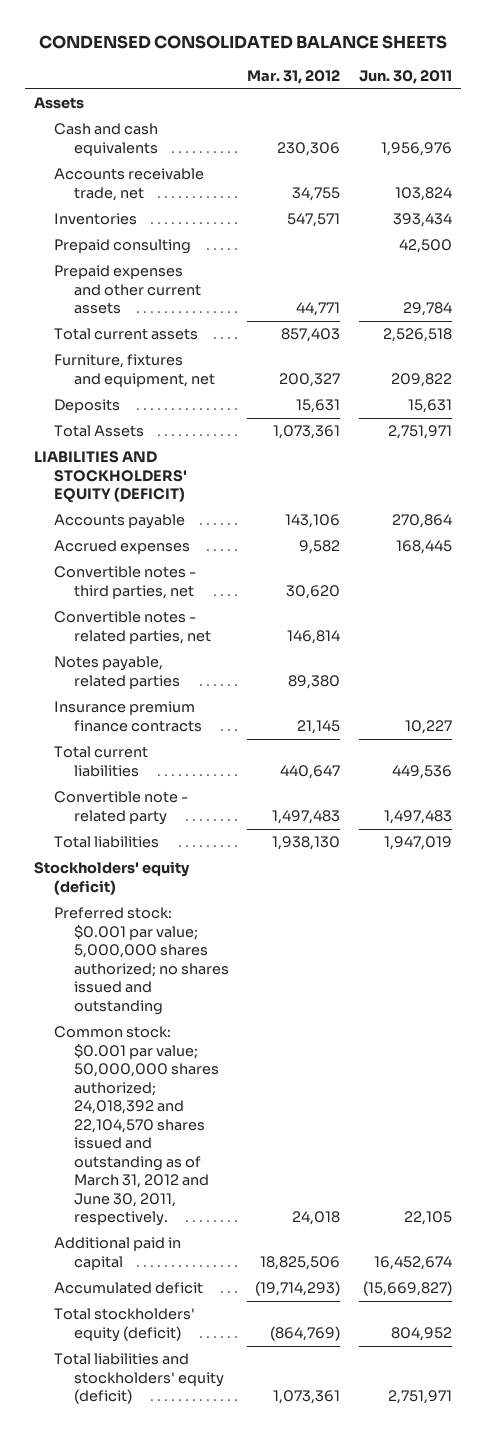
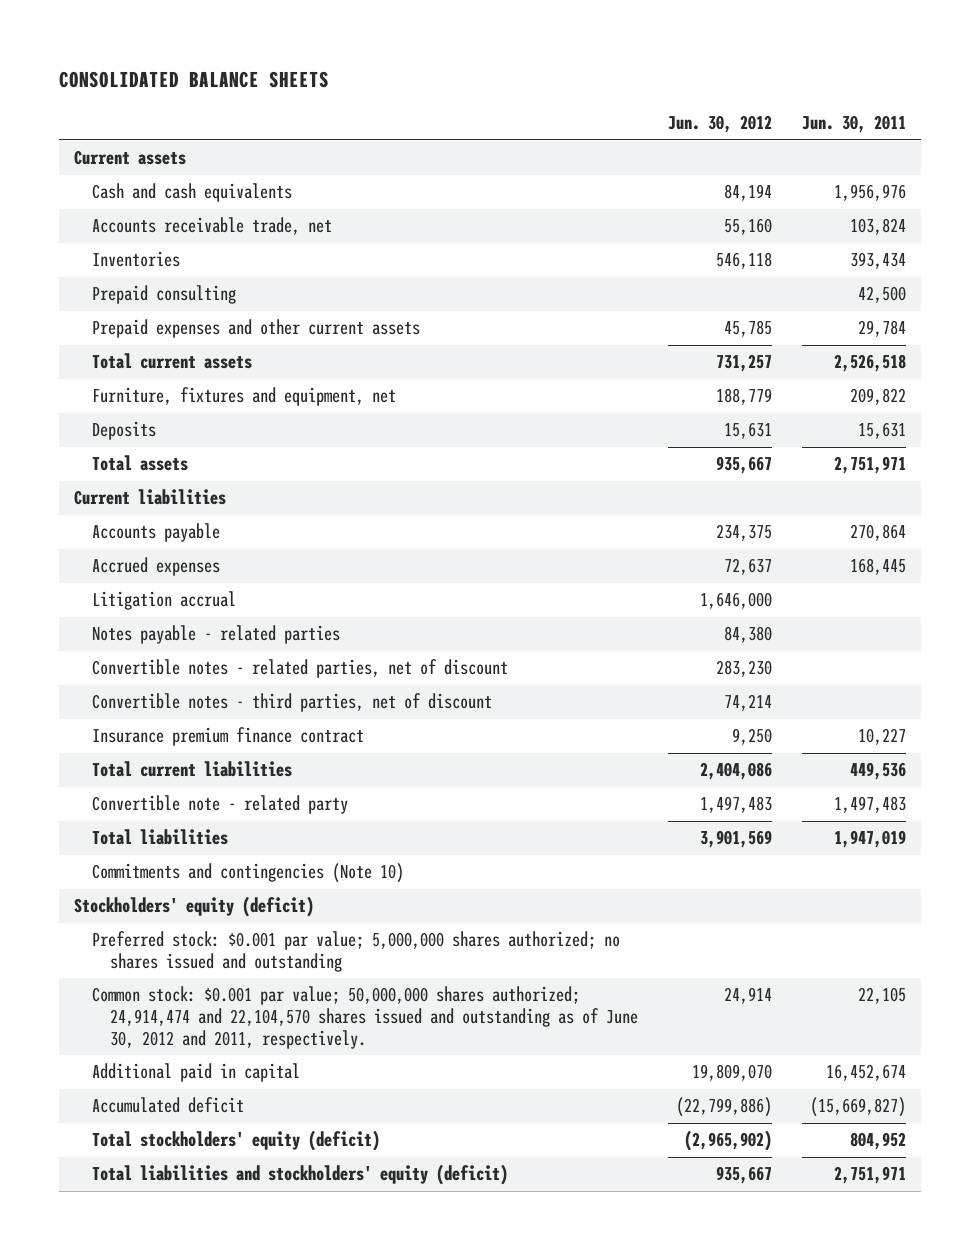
- CONDENSED CONSOLIDATED BALANCE SHEETS
+ CONSOLIDATED BALANCE SHEETS
- | Mar. 31, 2012 | Jun. 30, 2011
+ | Jun. 30, 2012 | Jun. 30, 2011
- Assets
+ Current assets
- Total Assets | 1,073,361 | 2,751,971
- LIABILITIES AND STOCKHOLDERS' EQUITY (DEFICIT)
+ Total assets | 935,667 | 2,751,971
+ Current liabilities
- Convertible notes - third parties, net | 30,620 |
- Convertible notes - related parties, net | 146,814 |
- Notes payable, related parties | 89,380 |
- Insurance premium finance contracts | 21,145 | 10,227
+ Litigation accrual | 1,646,000 |
+ Notes payable - related parties | 84,380 |
+ Convertible notes - related parties, net of discount | 283,230 |
+ Convertible notes - third parties, net of discount | 74,214 |
+ Insurance premium finance contract | 9,250 | 10,227
+ Commitments and contingencies (Note 10)
- Common stock: $0.001 par value; 50,000,000 shares authorized; 24,018,392 and 22,104,570 shares issued and outstanding as of March 31, 2012 and June 30, 2011, respectively. | 24,018 | 22,105
+ Common stock: $0.001 par value; 50,000,000 shares authorized; 24,914,474 and 22,104,570 shares issued and outstanding as of June 30, 2012 and 2011, respectively. | 24,914 | 22,105

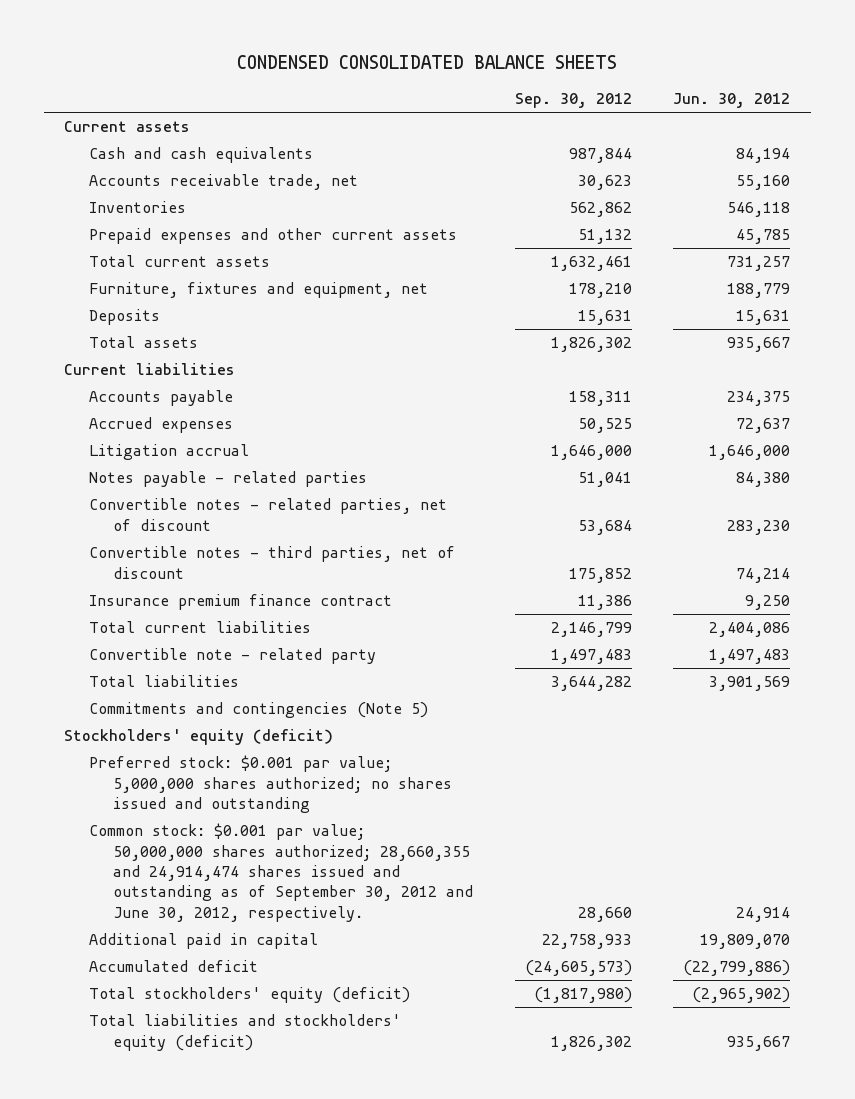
- CONSOLIDATED BALANCE SHEETS
+ CONDENSED CONSOLIDATED BALANCE SHEETS
- | Jun. 30, 2012 | Jun. 30, 2011
+ | Sep. 30, 2012 | Jun. 30, 2012
- Prepaid consulting | | 42,500
- Commitments and contingencies (Note 10)
+ Commitments and contingencies (Note 5)
- Common stock: $0.001 par value; 50,000,000 shares authorized; 24,914,474 and 22,104,570 shares issued and outstanding as of June 30, 2012 and 2011, respectively. | 24,914 | 22,105
+ Common stock: $0.001 par value; 50,000,000 shares authorized; 28,660,355 and 24,914,474 shares issued and outstanding as of September 30, 2012 and June 30, 2012, respectively. | 28,660 | 24,914

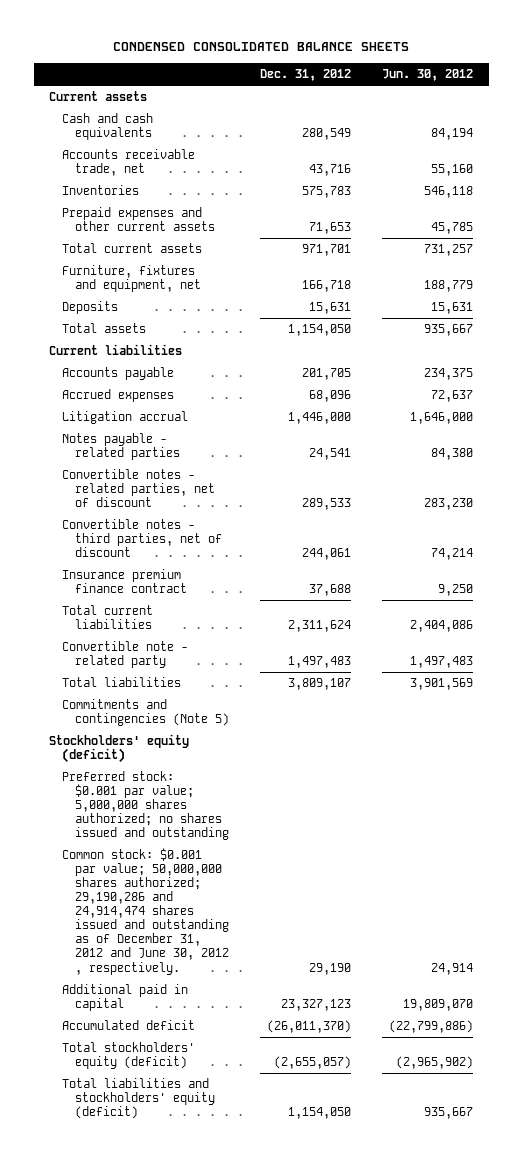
- | Sep. 30, 2012 | Jun. 30, 2012
+ | Dec. 31, 2012 | Jun. 30, 2012
- Common stock: $0.001 par value; 50,000,000 shares authorized; 28,660,355 and 24,914,474 shares issued and outstanding as of September 30, 2012 and June 30, 2012, respectively. | 28,660 | 24,914
+ Common stock: $0.001 par value; 50,000,000 shares authorized; 29,190,286 and 24,914,474 shares issued and outstanding as of December 31, 2012 and June 30, 2012 , respectively. | 29,190 | 24,914

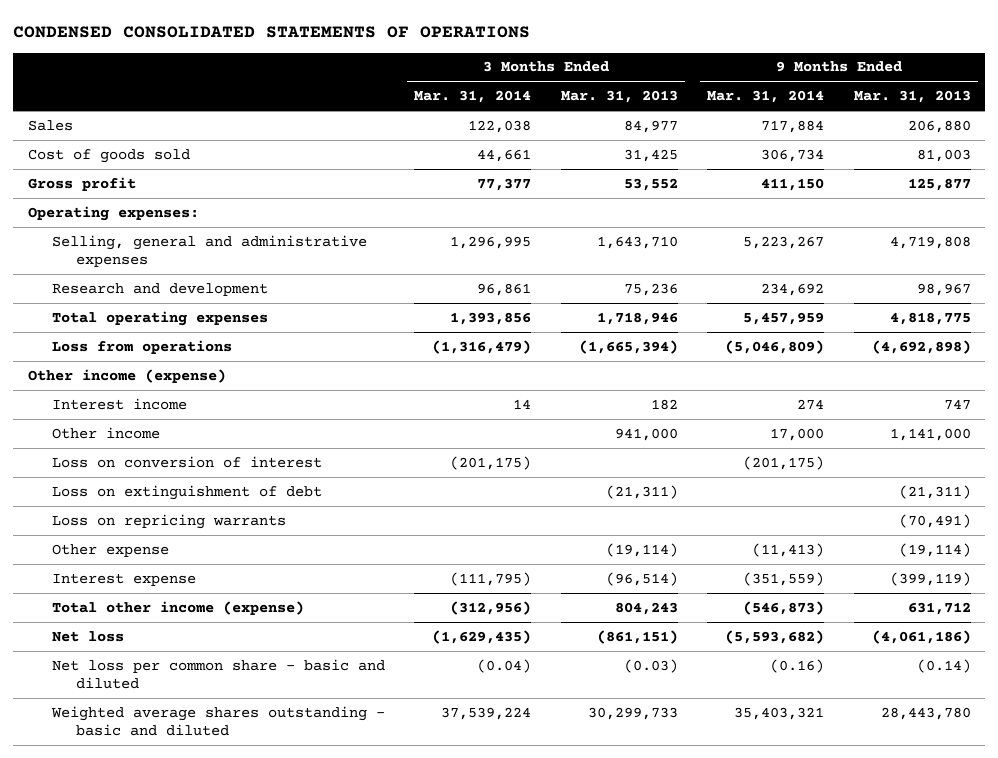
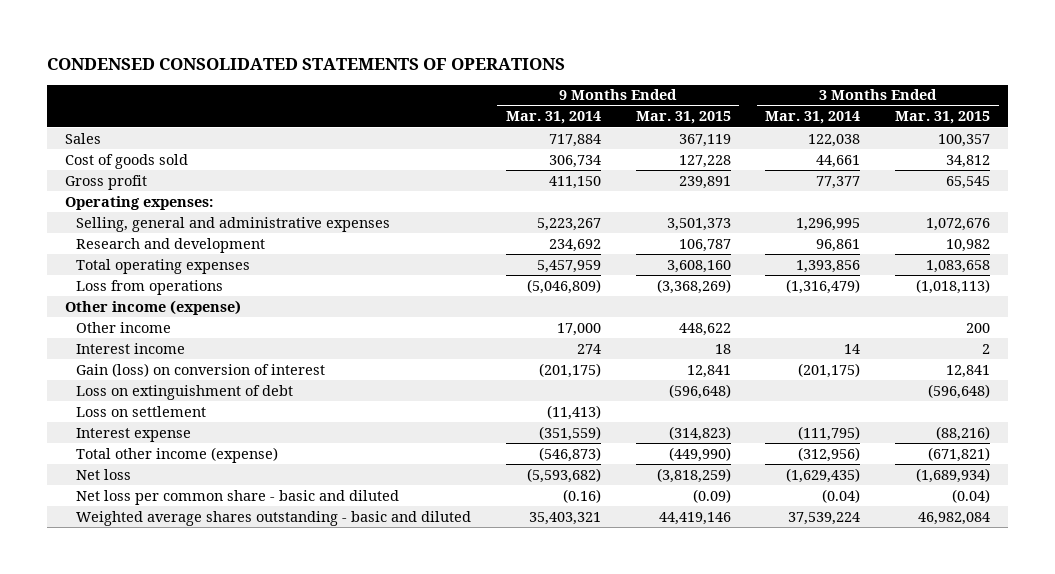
- | 3 Months Ended Mar. 31, 2014 | 3 Months Ended Mar. 31, 2013 | 9 Months Ended Mar. 31, 2014 | 9 Months Ended Mar. 31, 2013
+ | 9 Months Ended Mar. 31, 2014 | 9 Months Ended Mar. 31, 2015 | 3 Months Ended Mar. 31, 2014 | 3 Months Ended Mar. 31, 2015
- Loss on conversion of interest | (201,175) | | (201,175) |
moved down: Interest income | 274 | 18 | 14 | 2
+ Gain (loss) on conversion of interest | (201,175) | 12,841 | (201,175) | 12,841
- Loss on repricing warrants | | | | (70,491)
- Other expense | | (19,114) | (11,413) | (19,114)
+ Loss on settlement | (11,413) | | |

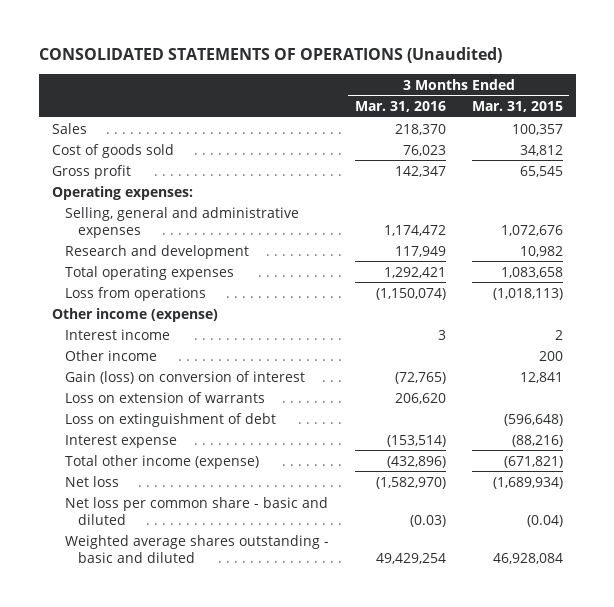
- CONDENSED CONSOLIDATED STATEMENTS OF OPERATIONS
+ CONSOLIDATED STATEMENTS OF OPERATIONS (Unaudited)
- | 9 Months Ended Mar. 31, 2014 | 9 Months Ended Mar. 31, 2015 | 3 Months Ended Mar. 31, 2014 | 3 Months Ended Mar. 31, 2015
+ | 3 Months Ended Mar. 31, 2016 | 3 Months Ended Mar. 31, 2015
moved down: Other income | | 200
+ Loss on extension of warrants | 206,620 |
- Loss on settlement | (11,413) | | |
- Weighted average shares outstanding - basic and diluted | 35,403,321 | 44,419,146 | 37,539,224 | 46,982,084
+ Weighted average shares outstanding - basic and diluted | 49,429,254 | 46,928,084

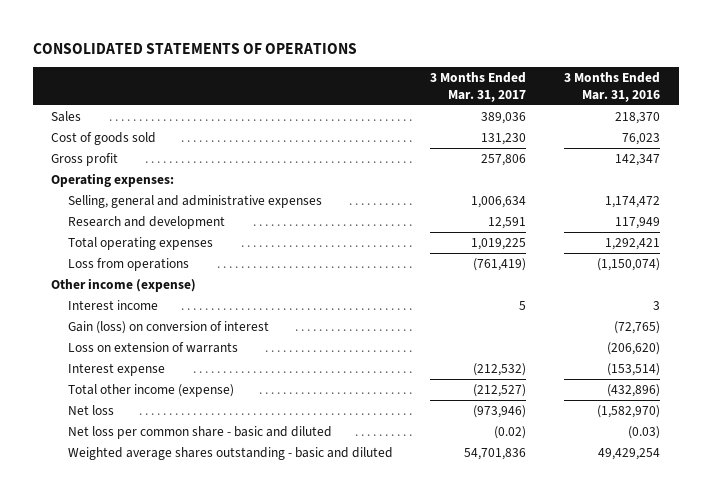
- CONSOLIDATED STATEMENTS OF OPERATIONS (Unaudited)
+ CONSOLIDATED STATEMENTS OF OPERATIONS
- | 3 Months Ended Mar. 31, 2016 | 3 Months Ended Mar. 31, 2015
+ | 3 Months Ended Mar. 31, 2017 | 3 Months Ended Mar. 31, 2016
- Other income | | 200
- Loss on extension of warrants | 206,620 |
- Loss on extinguishment of debt | | (596,648)
+ Loss on extension of warrants | | (206,620)

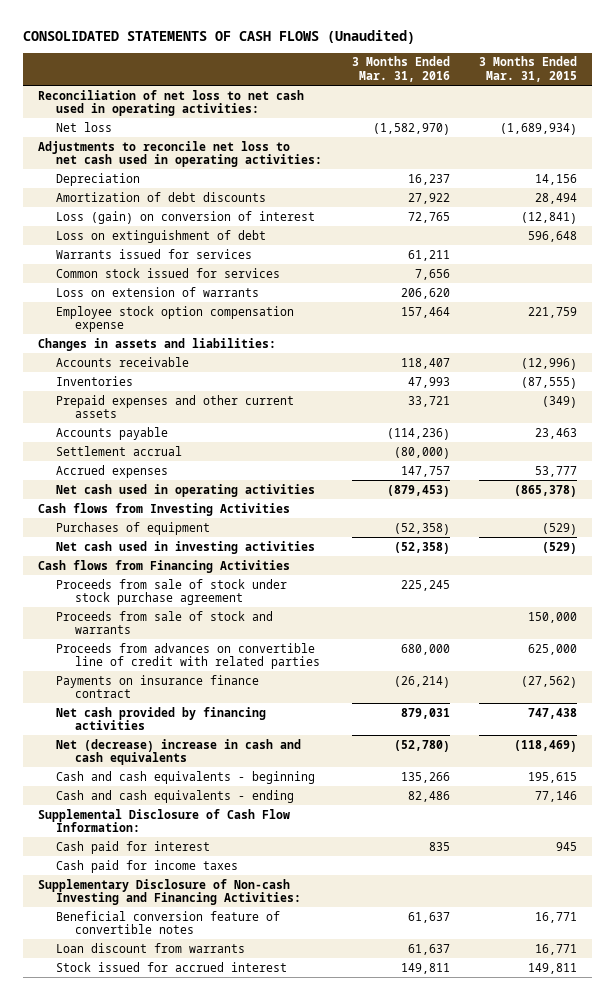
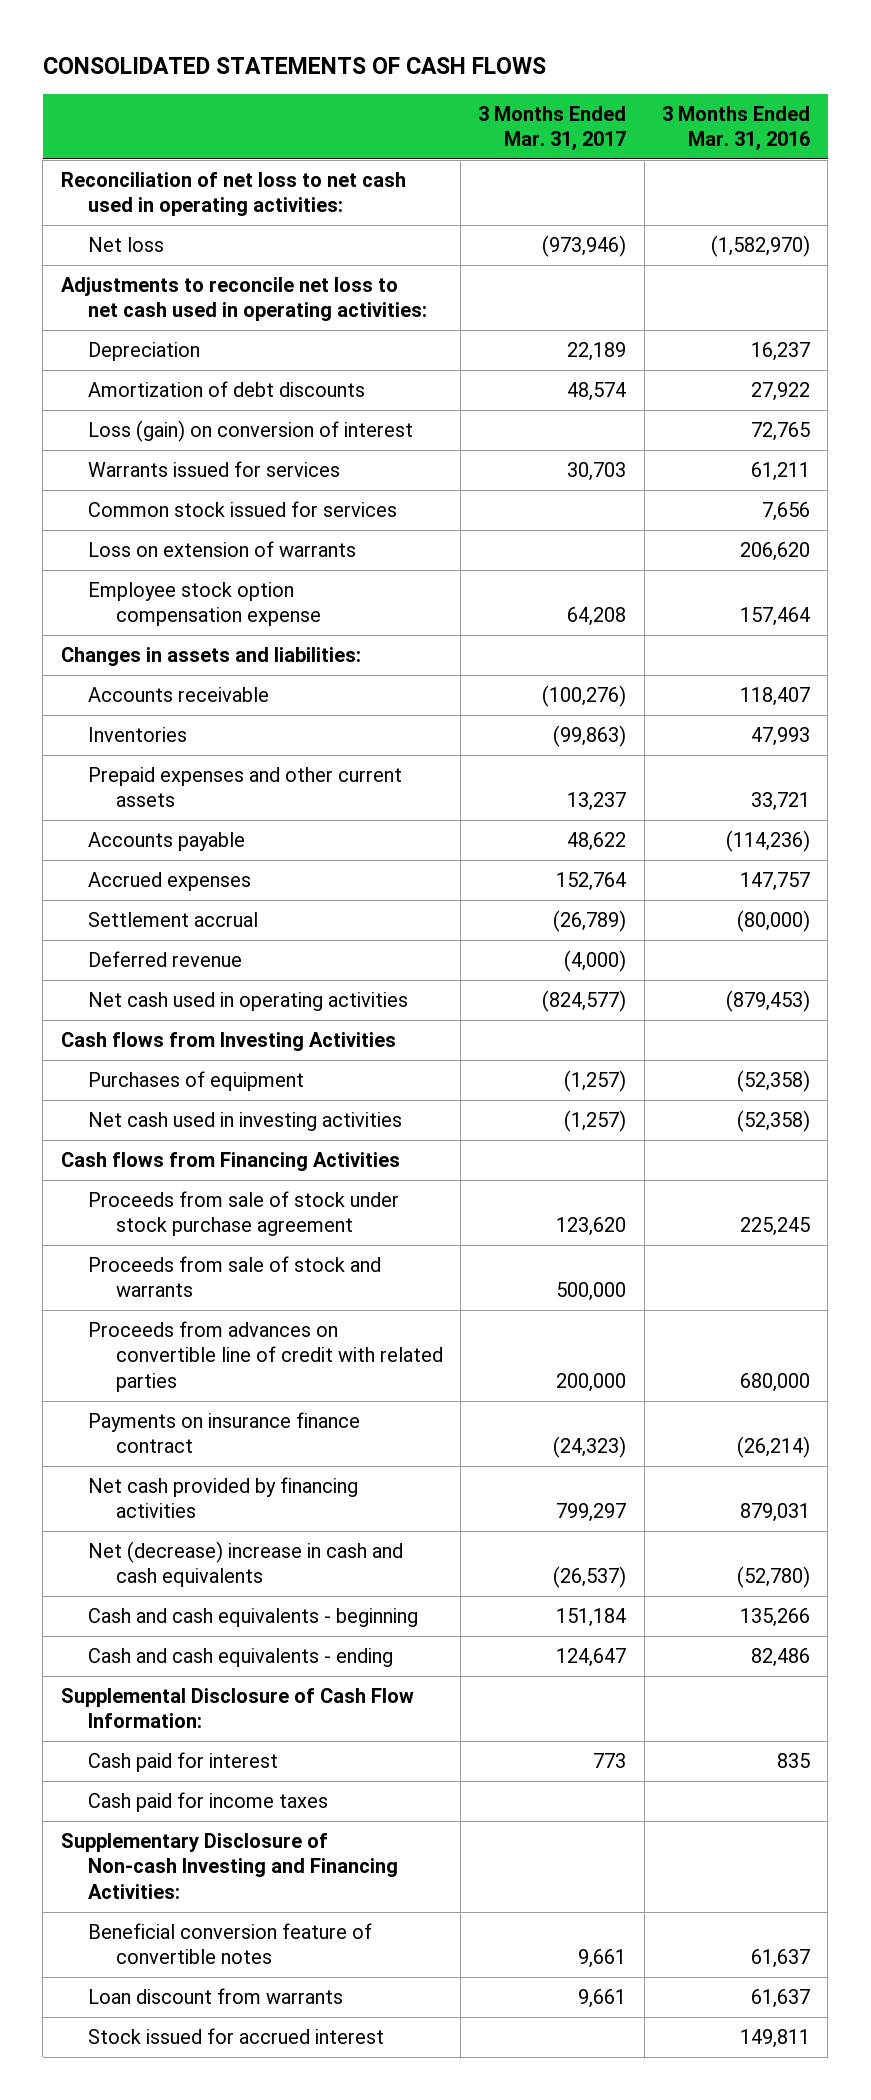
- CONSOLIDATED STATEMENTS OF CASH FLOWS (Unaudited)
+ CONSOLIDATED STATEMENTS OF CASH FLOWS
- | 3 Months Ended Mar. 31, 2016 | 3 Months Ended Mar. 31, 2015
+ | 3 Months Ended Mar. 31, 2017 | 3 Months Ended Mar. 31, 2016
- Loss on extinguishment of debt | | 596,648
moved down: Settlement accrual | (26,789) | (80,000)
+ Deferred revenue | (4,000) |

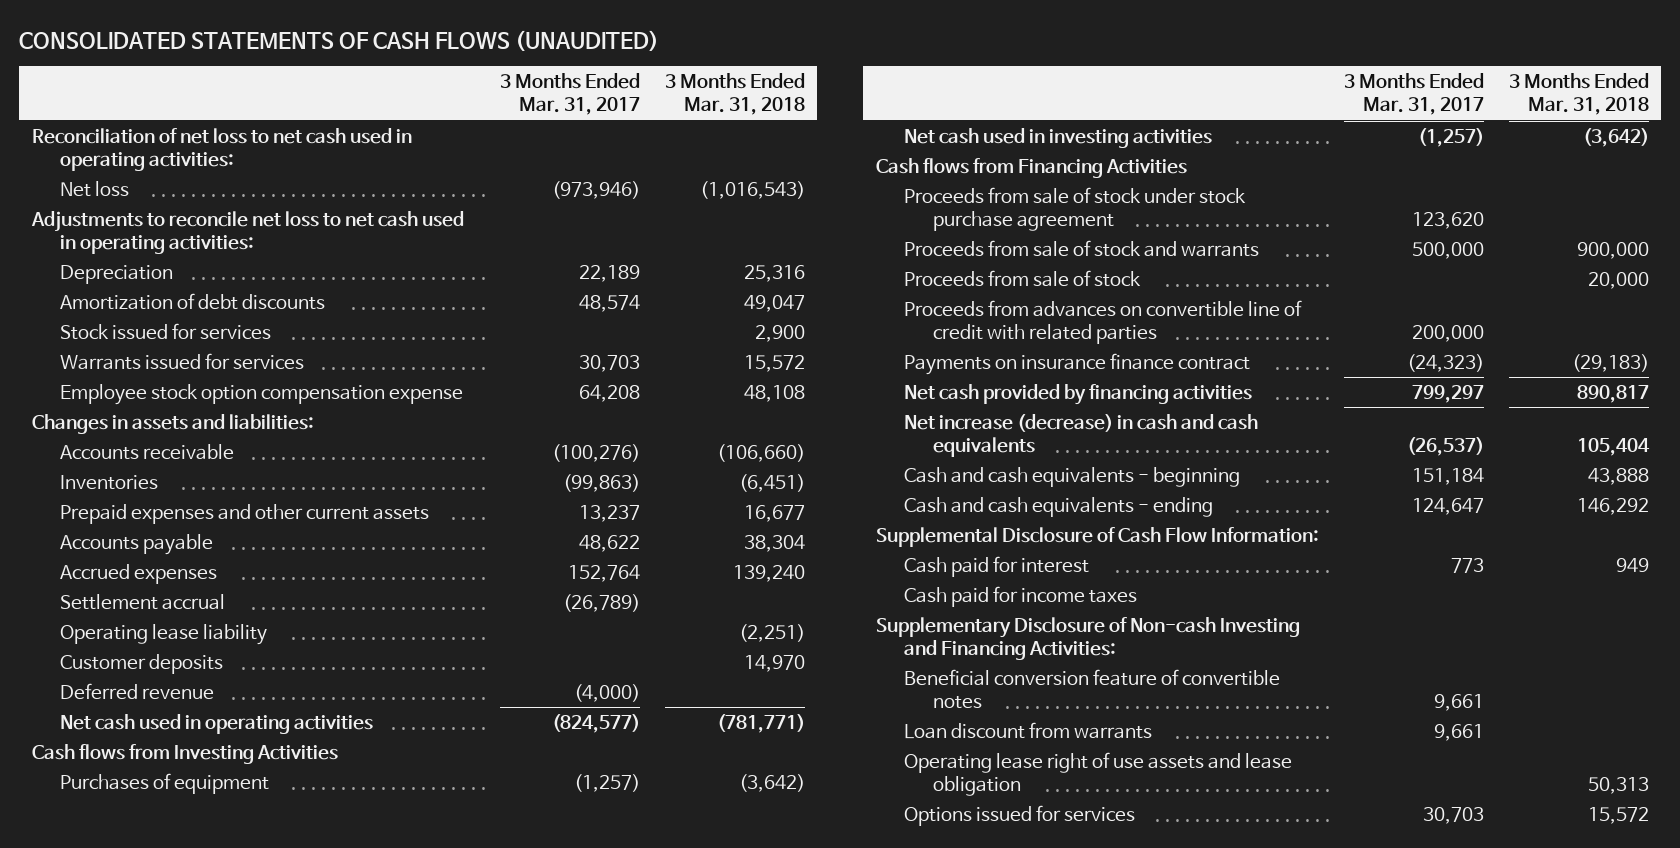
- CONSOLIDATED STATEMENTS OF CASH FLOWS
+ CONSOLIDATED STATEMENTS OF CASH FLOWS (UNAUDITED)
- | 3 Months Ended Mar. 31, 2017 | 3 Months Ended Mar. 31, 2016
+ | 3 Months Ended Mar. 31, 2017 | 3 Months Ended Mar. 31, 2018
- Loss (gain) on conversion of interest | | 72,765
+ Stock issued for services | | 2,900
- Common stock issued for services | | 7,656
- Loss on extension of warrants | | 206,620
+ Operating lease liability | | (2,251)
+ Customer deposits | | 14,970
+ Proceeds from sale of stock | | 20,000
- Net (decrease) increase in cash and cash equivalents | (26,537) | (52,780)
+ Net increase (decrease) in cash and cash equivalents | (26,537) | 105,404
- Stock issued for accrued interest | | 149,811
+ Operating lease right of use assets and lease obligation | | 50,313
+ Options issued for services | 30,703 | 15,572

